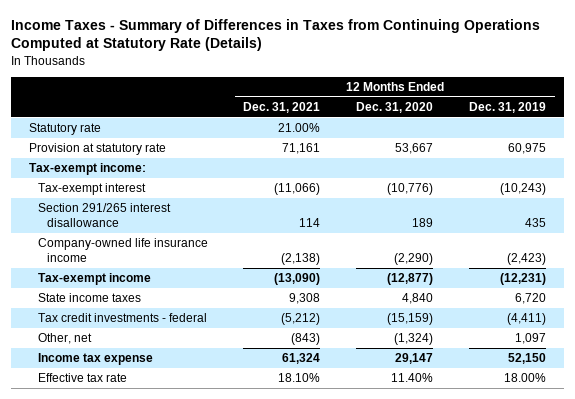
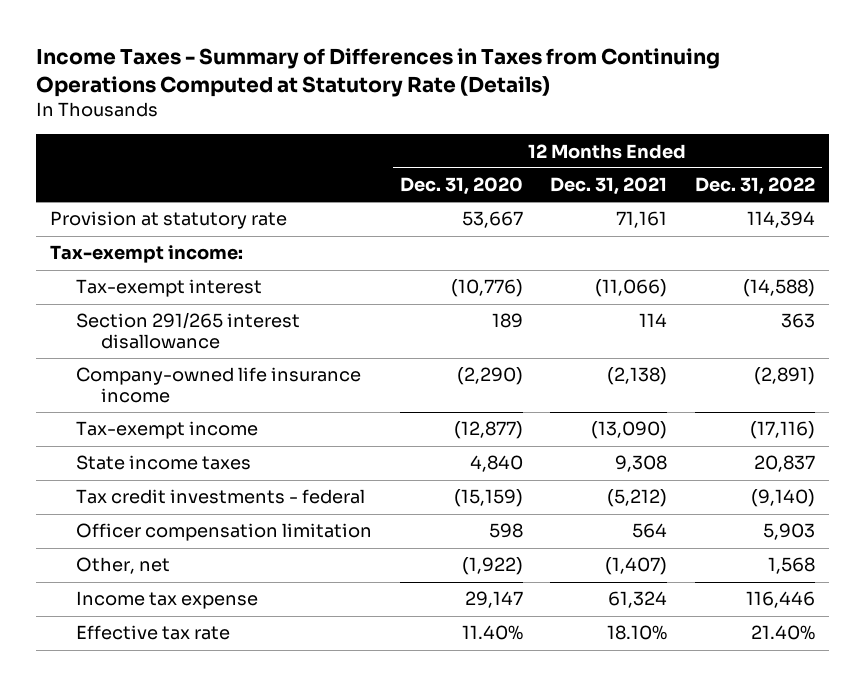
- | 12 Months Ended Dec. 31, 2021 | 12 Months Ended Dec. 31, 2020 | 12 Months Ended Dec. 31, 2019
+ | 12 Months Ended Dec. 31, 2020 | 12 Months Ended Dec. 31, 2021 | 12 Months Ended Dec. 31, 2022
- Statutory rate | 21.00% | |
- Other, net | (843) | (1,324) | 1,097
+ Officer compensation limitation | 598 | 564 | 5,903
+ Other, net | (1,922) | (1,407) | 1,568

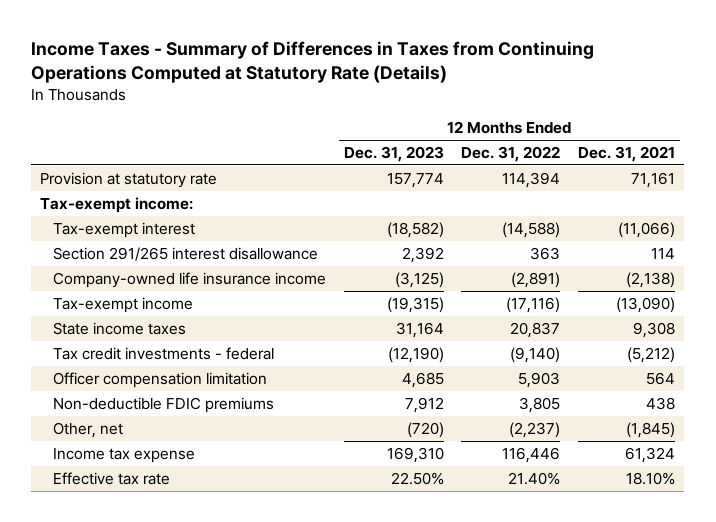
- | 12 Months Ended Dec. 31, 2020 | 12 Months Ended Dec. 31, 2021 | 12 Months Ended Dec. 31, 2022
+ | 12 Months Ended Dec. 31, 2023 | 12 Months Ended Dec. 31, 2022 | 12 Months Ended Dec. 31, 2021
- Other, net | (1,922) | (1,407) | 1,568
+ Non-deductible FDIC premiums | 7,912 | 3,805 | 438
+ Other, net | (720) | (2,237) | (1,845)

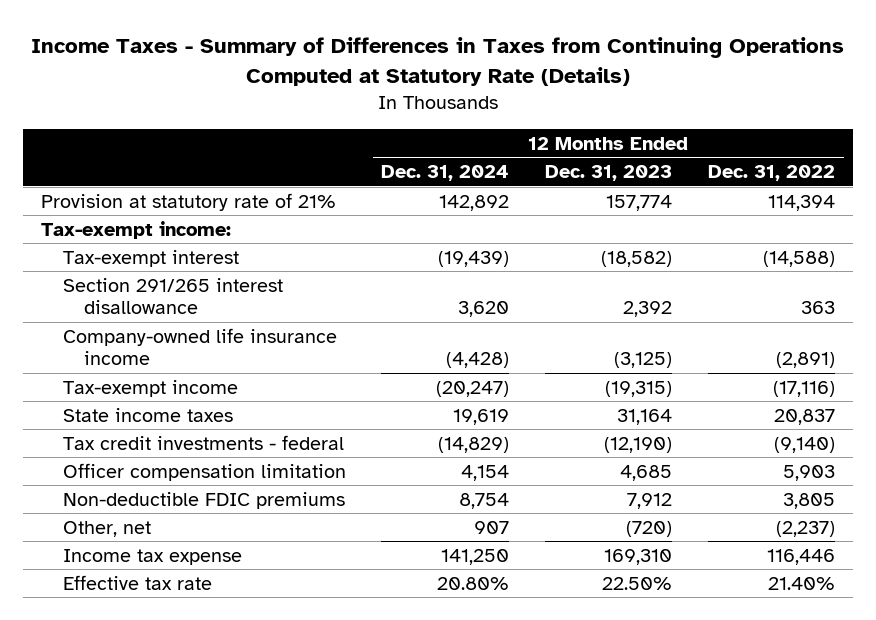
- | 12 Months Ended Dec. 31, 2023 | 12 Months Ended Dec. 31, 2022 | 12 Months Ended Dec. 31, 2021
+ | 12 Months Ended Dec. 31, 2024 | 12 Months Ended Dec. 31, 2023 | 12 Months Ended Dec. 31, 2022
- Provision at statutory rate | 157,774 | 114,394 | 71,161
+ Provision at statutory rate of 21% | 142,892 | 157,774 | 114,394

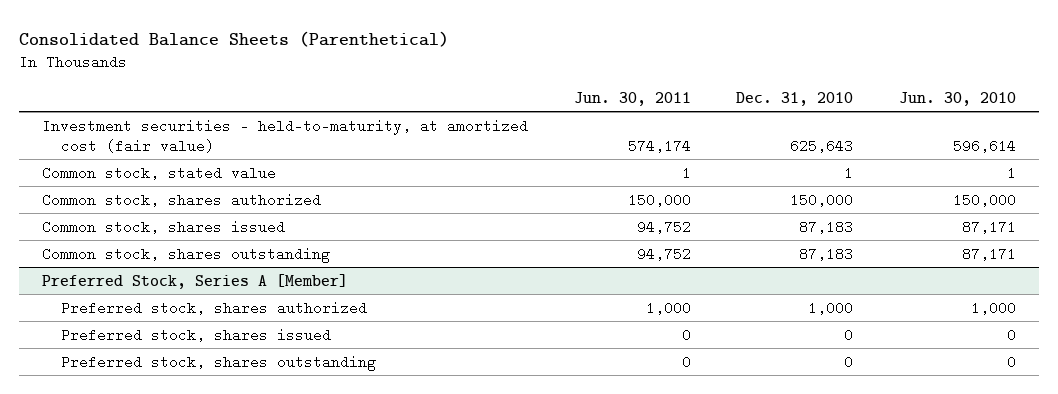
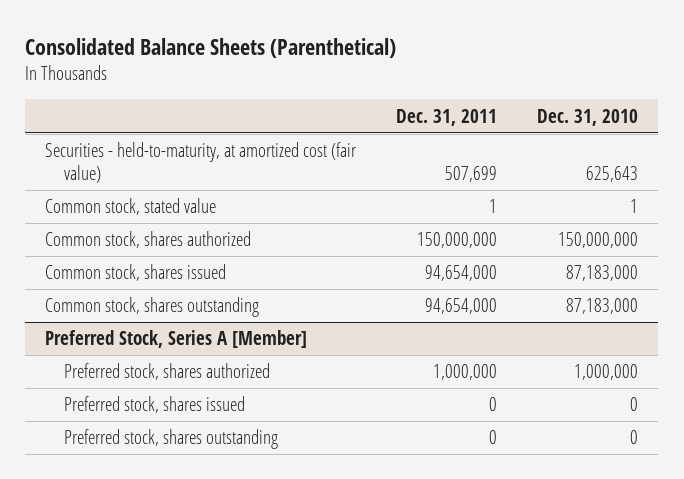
- | Jun. 30, 2011 | Dec. 31, 2010 | Jun. 30, 2010
+ | Dec. 31, 2011 | Dec. 31, 2010
- Investment securities - held-to-maturity, at amortized cost (fair value) | 574,174 | 625,643 | 596,614
+ Securities - held-to-maturity, at amortized cost (fair value) | 507,699 | 625,643
- Common stock, shares authorized | 150,000 | 150,000 | 150,000
- Common stock, shares issued | 94,752 | 87,183 | 87,171
- Common stock, shares outstanding | 94,752 | 87,183 | 87,171
+ Common stock, shares authorized | 150,000,000 | 150,000,000
+ Common stock, shares issued | 94,654,000 | 87,183,000
+ Common stock, shares outstanding | 94,654,000 | 87,183,000
@ Preferred Stock, Series A [Member]
- Preferred stock, shares authorized | 1,000 | 1,000 | 1,000
+ Preferred stock, shares authorized | 1,000,000 | 1,000,000

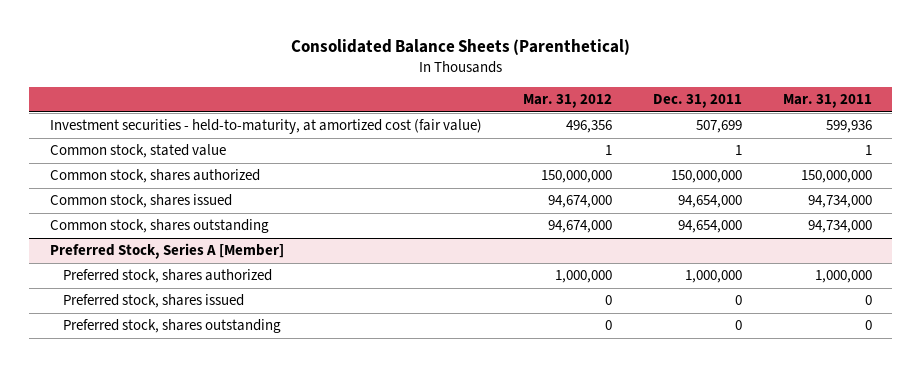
- | Dec. 31, 2011 | Dec. 31, 2010
+ | Mar. 31, 2012 | Dec. 31, 2011 | Mar. 31, 2011
- Securities - held-to-maturity, at amortized cost (fair value) | 507,699 | 625,643
+ Investment securities - held-to-maturity, at amortized cost (fair value) | 496,356 | 507,699 | 599,936

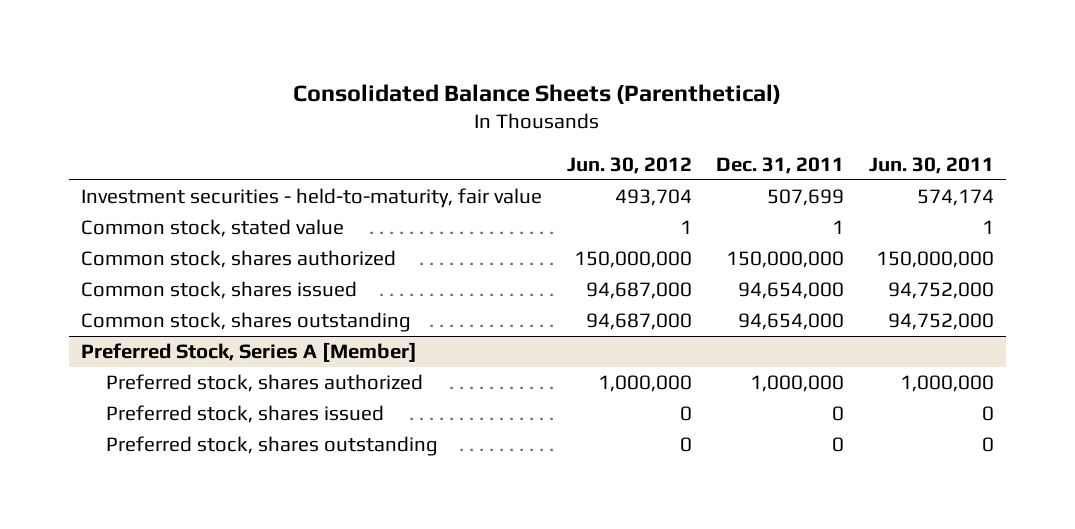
- | Mar. 31, 2012 | Dec. 31, 2011 | Mar. 31, 2011
+ | Jun. 30, 2012 | Dec. 31, 2011 | Jun. 30, 2011
- Investment securities - held-to-maturity, at amortized cost (fair value) | 496,356 | 507,699 | 599,936
+ Investment securities - held-to-maturity, fair value | 493,704 | 507,699 | 574,174

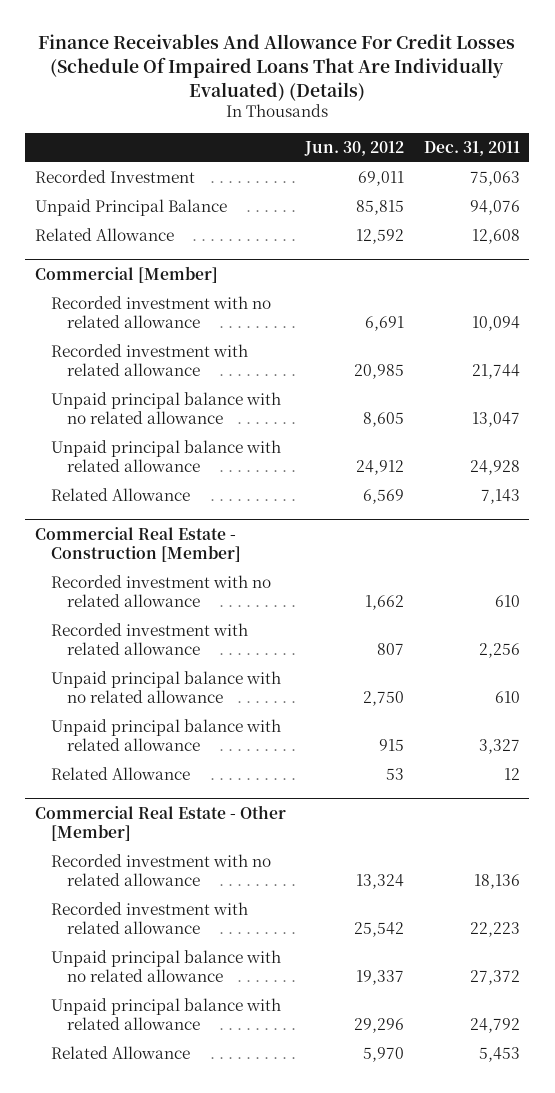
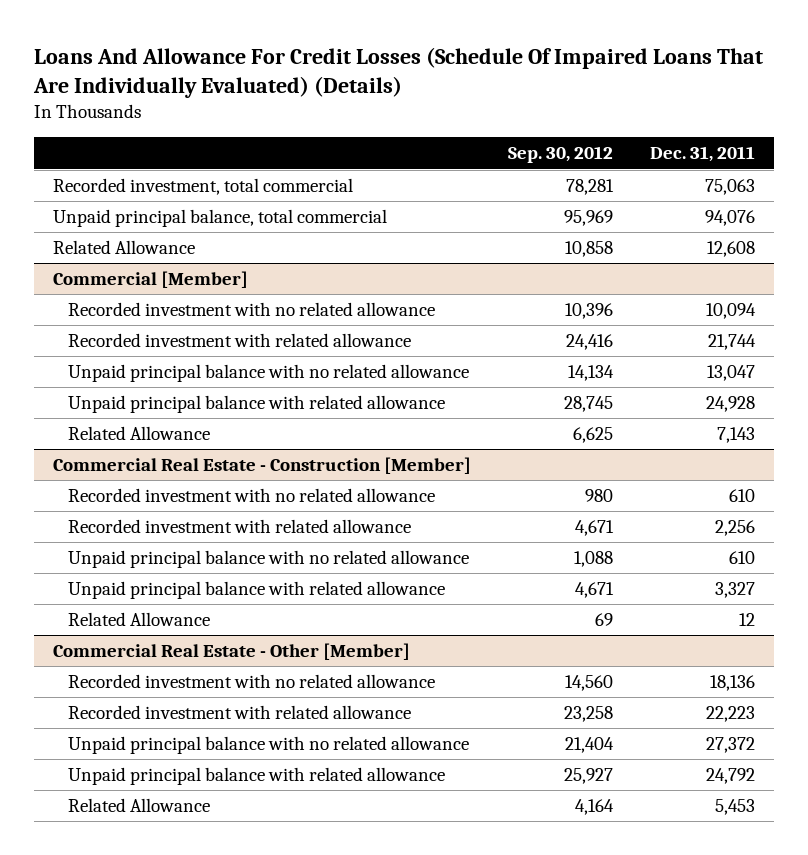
- Finance Receivables And Allowance For Credit Losses (Schedule Of Impaired Loans That Are Individually Evaluated) (Details)
+ Loans And Allowance For Credit Losses (Schedule Of Impaired Loans That Are Individually Evaluated) (Details)
- | Jun. 30, 2012 | Dec. 31, 2011
+ | Sep. 30, 2012 | Dec. 31, 2011
- Recorded Investment | 69,011 | 75,063
- Unpaid Principal Balance | 85,815 | 94,076
+ Recorded investment, total commercial | 78,281 | 75,063
+ Unpaid principal balance, total commercial | 95,969 | 94,076

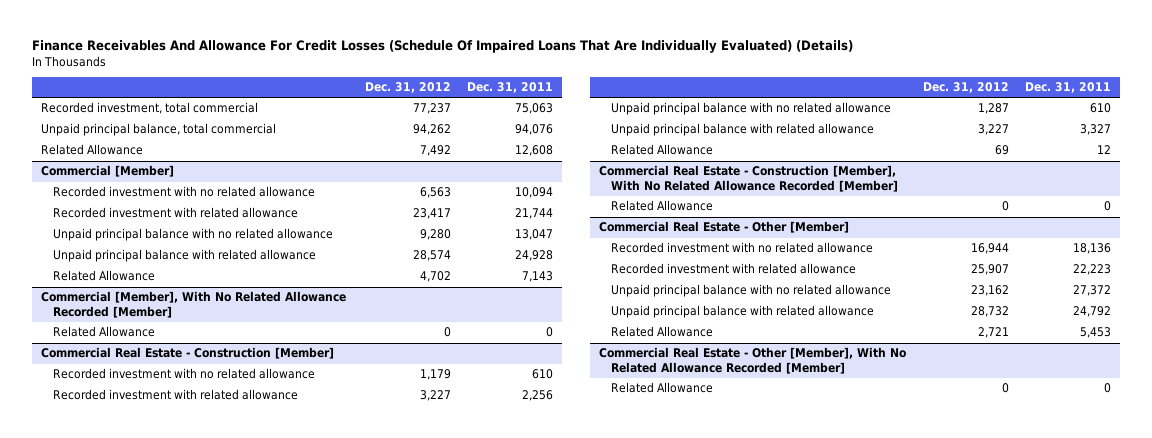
- Loans And Allowance For Credit Losses (Schedule Of Impaired Loans That Are Individually Evaluated) (Details)
+ Finance Receivables And Allowance For Credit Losses (Schedule Of Impaired Loans That Are Individually Evaluated) (Details)
- | Sep. 30, 2012 | Dec. 31, 2011
+ | Dec. 31, 2012 | Dec. 31, 2011
+ Commercial [Member], With No Related Allowance Recorded [Member]
+ Related Allowance | 0 | 0
+ Commercial Real Estate - Construction [Member], With No Related Allowance Recorded [Member]
+ Related Allowance | 0 | 0
+ Commercial Real Estate - Other [Member], With No Related Allowance Recorded [Member]
+ Related Allowance | 0 | 0

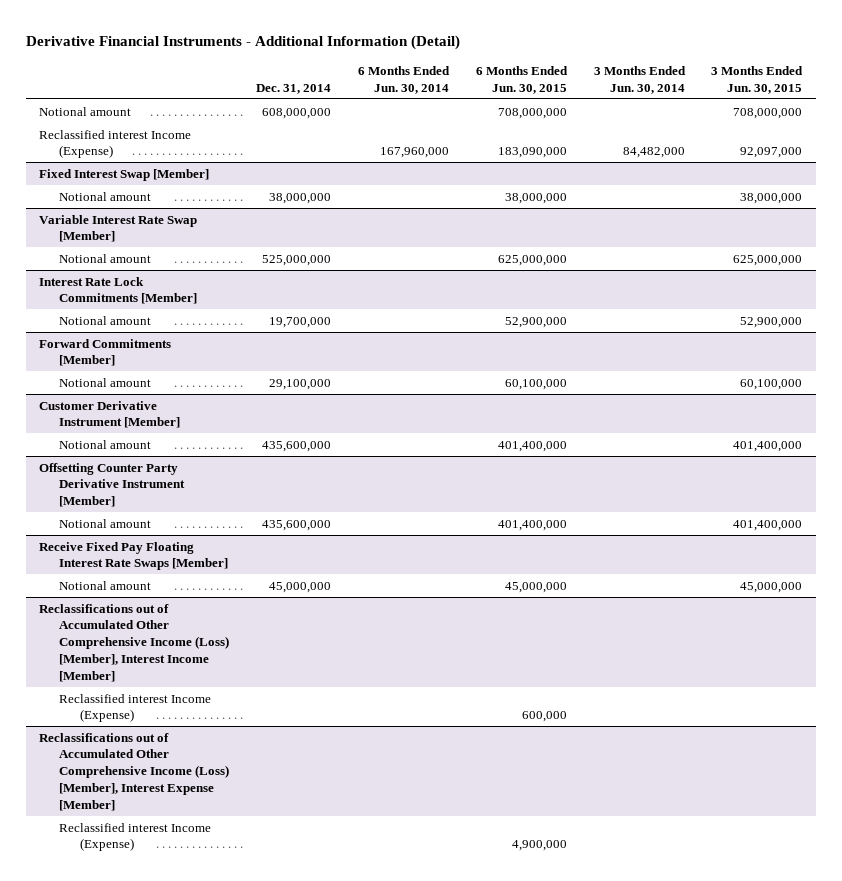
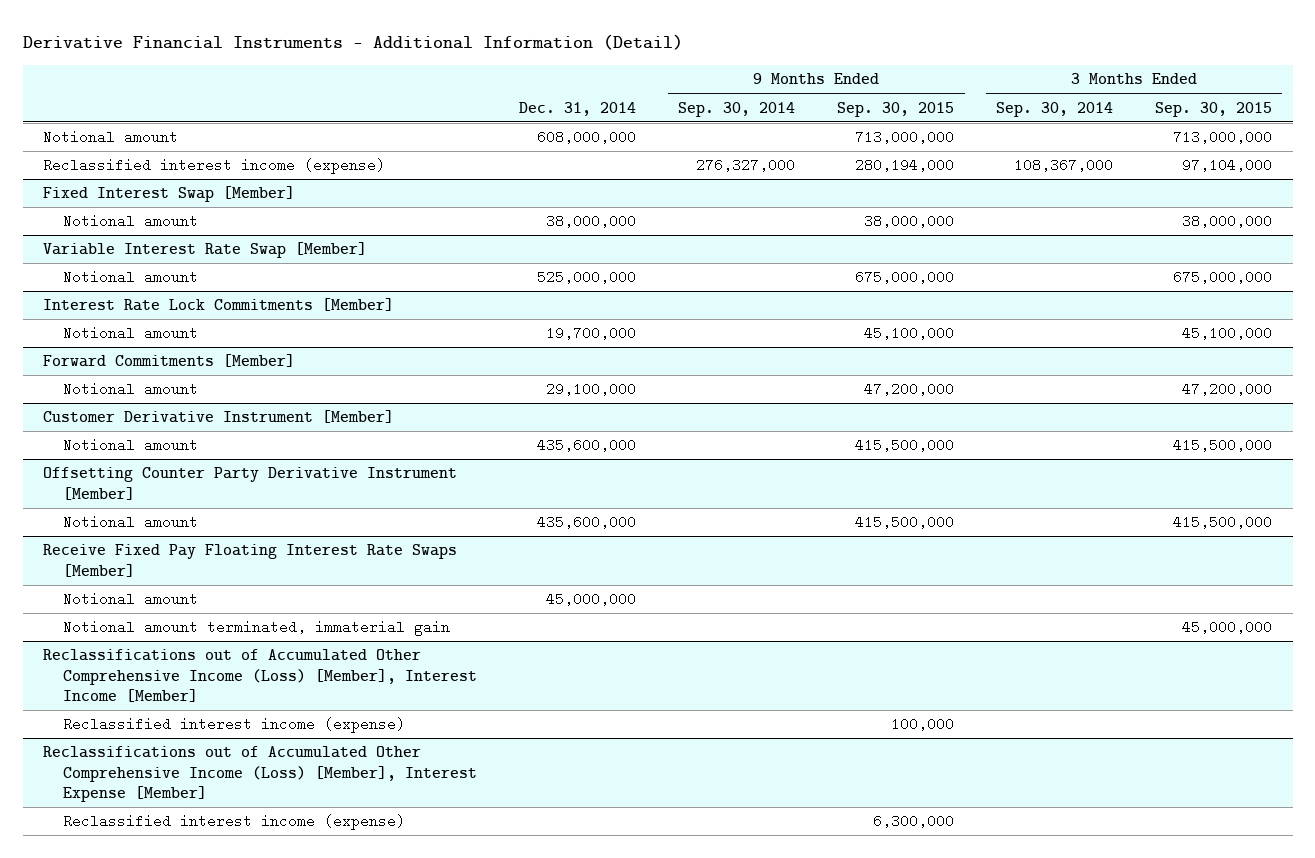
- | Dec. 31, 2014 | 6 Months Ended Jun. 30, 2014 | 6 Months Ended Jun. 30, 2015 | 3 Months Ended Jun. 30, 2014 | 3 Months Ended Jun. 30, 2015
+ | Dec. 31, 2014 | 9 Months Ended Sep. 30, 2014 | 9 Months Ended Sep. 30, 2015 | 3 Months Ended Sep. 30, 2014 | 3 Months Ended Sep. 30, 2015
- Reclassified interest Income (Expense) | | 167,960,000 | 183,090,000 | 84,482,000 | 92,097,000
+ Reclassified interest income (expense) | | 276,327,000 | 280,194,000 | 108,367,000 | 97,104,000
@ Receive Fixed Pay Floating Interest Rate Swaps [Member]
+ Notional amount terminated, immaterial gain | | | | | 45,000,000
@ Reclassifications out of Accumulated Other Comprehensive Income (Loss) [Member], Interest Income [Member]
- Reclassified interest Income (Expense) | | | 600,000 | |
+ Reclassified interest income (expense) | | | 100,000 | |
@ Reclassifications out of Accumulated Other Comprehensive Income (Loss) [Member], Interest Expense [Member]
- Reclassified interest Income (Expense) | | | 4,900,000 | |
+ Reclassified interest income (expense) | | | 6,300,000 | |

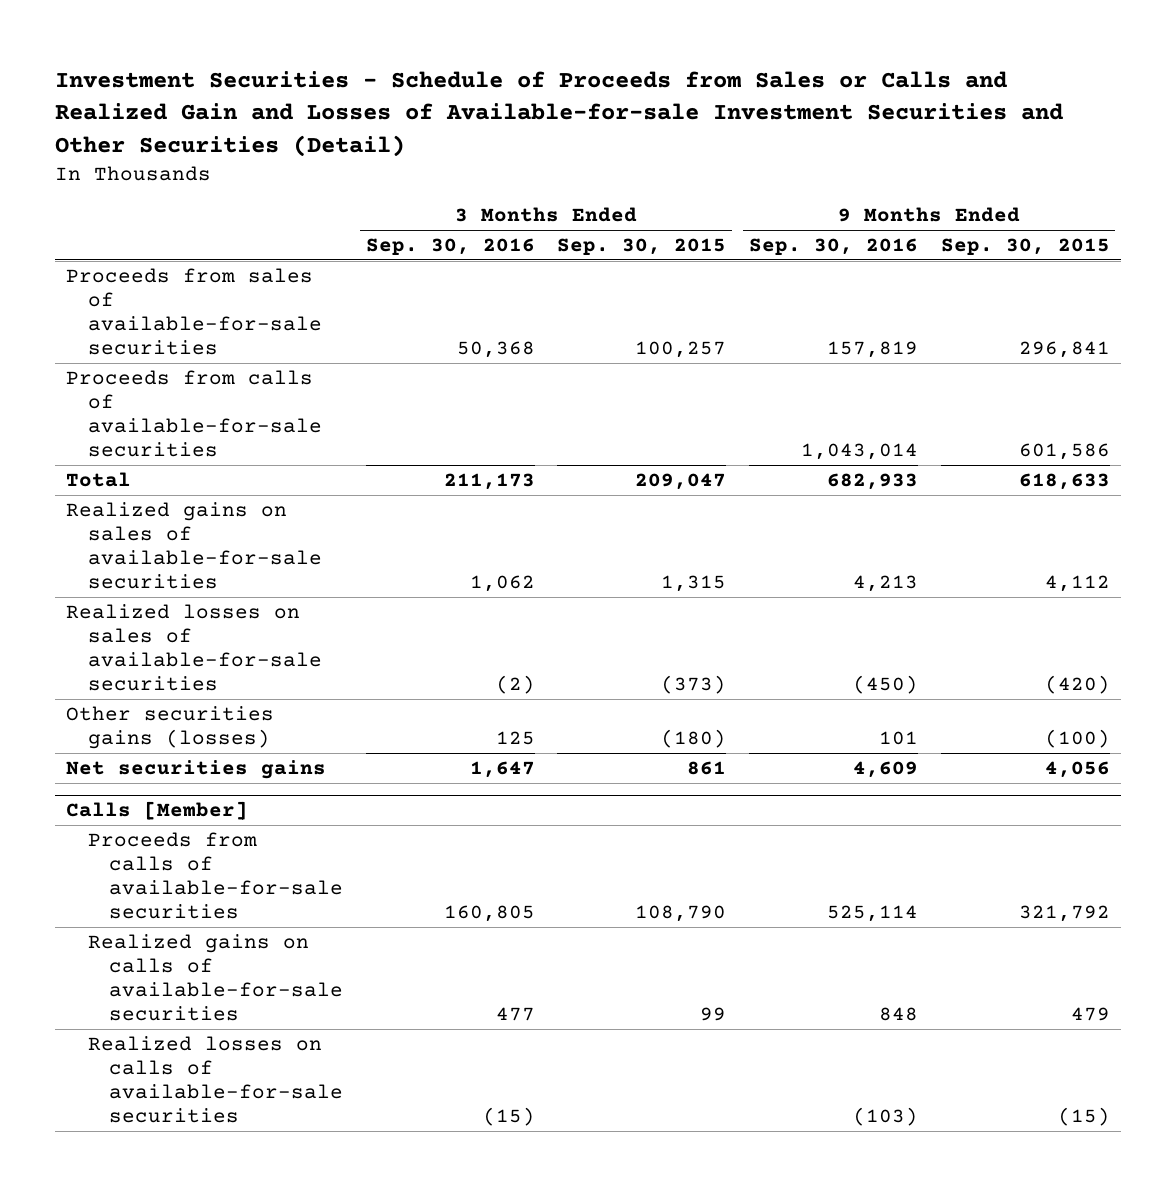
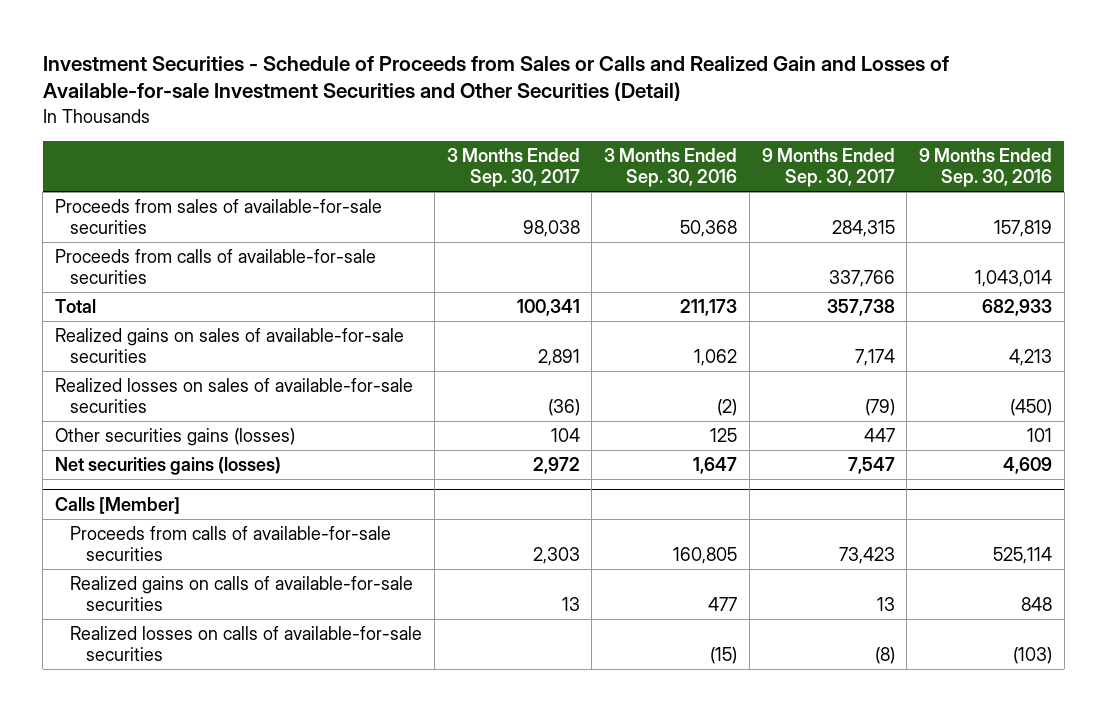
- | 3 Months Ended Sep. 30, 2016 | 3 Months Ended Sep. 30, 2015 | 9 Months Ended Sep. 30, 2016 | 9 Months Ended Sep. 30, 2015
+ | 3 Months Ended Sep. 30, 2017 | 3 Months Ended Sep. 30, 2016 | 9 Months Ended Sep. 30, 2017 | 9 Months Ended Sep. 30, 2016
- Net securities gains | 1,647 | 861 | 4,609 | 4,056
+ Net securities gains (losses) | 2,972 | 1,647 | 7,547 | 4,609

